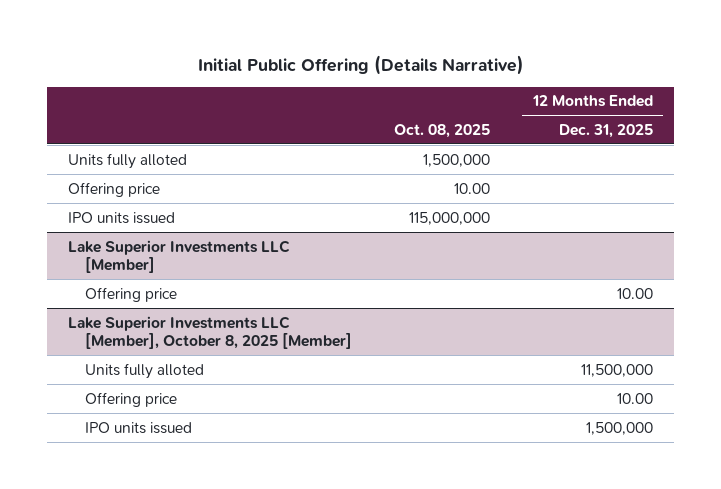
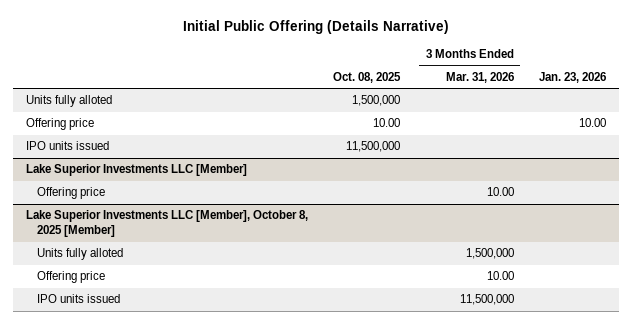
- | Oct. 08, 2025 | 12 Months Ended Dec. 31, 2025
+ | Oct. 08, 2025 | 3 Months Ended Mar. 31, 2026 | Jan. 23, 2026
- IPO units issued | 115,000,000 |
+ IPO units issued | 11,500,000 | |

